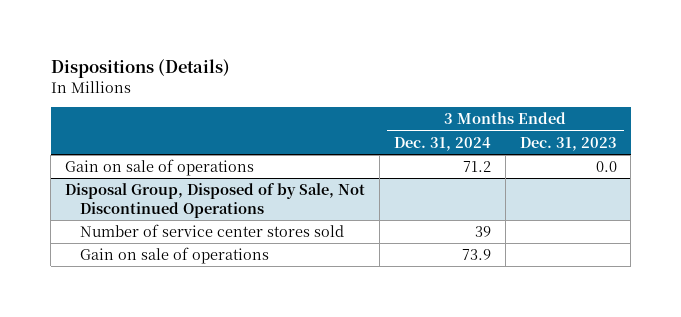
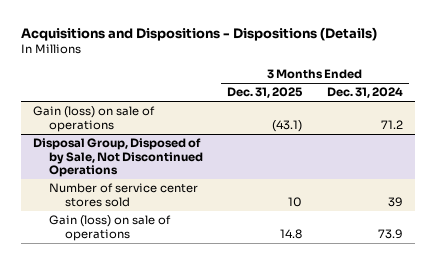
- Dispositions (Details)
+ Acquisitions and Dispositions - Dispositions (Details)
- | 3 Months Ended Dec. 31, 2024 | 3 Months Ended Dec. 31, 2023
+ | 3 Months Ended Dec. 31, 2025 | 3 Months Ended Dec. 31, 2024
- Gain on sale of operations | 71.2 | 0.0
+ Gain (loss) on sale of operations | (43.1) | 71.2
@ Disposal Group, Disposed of by Sale, Not Discontinued Operations
- Gain on sale of operations | 73.9 |
+ Gain (loss) on sale of operations | 14.8 | 73.9

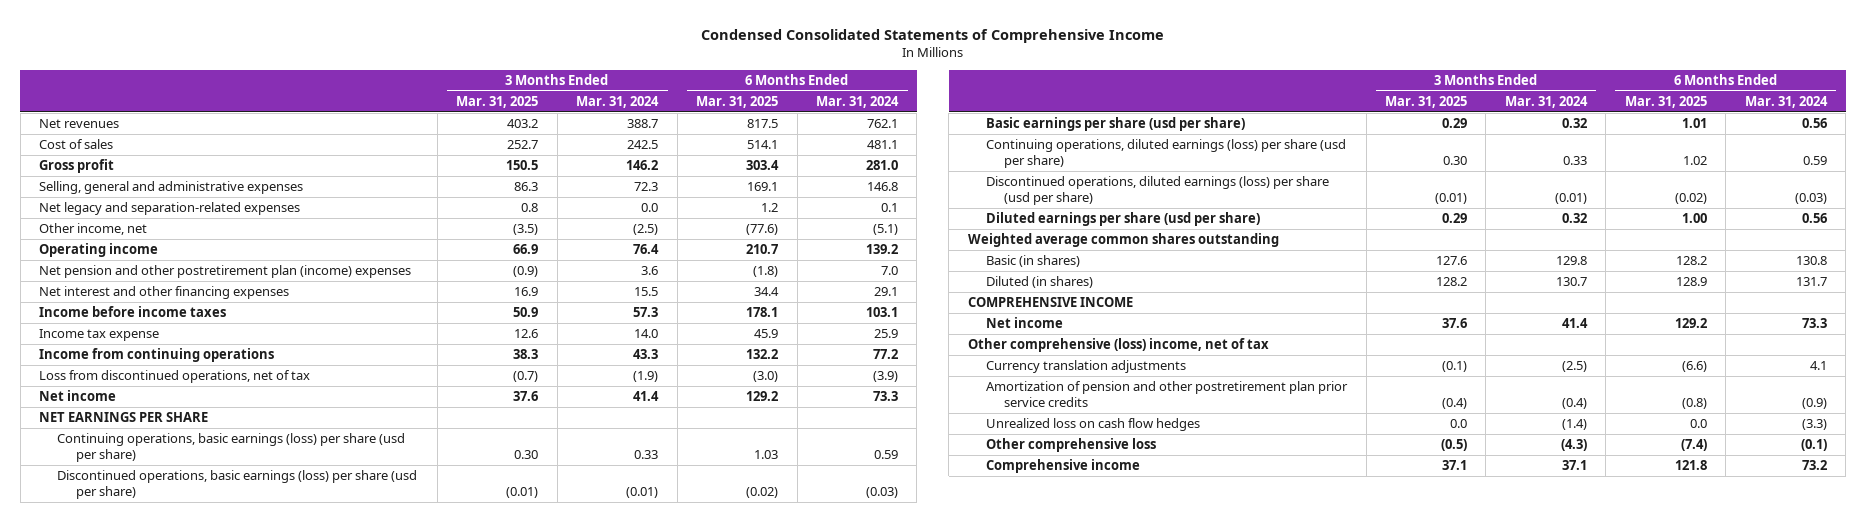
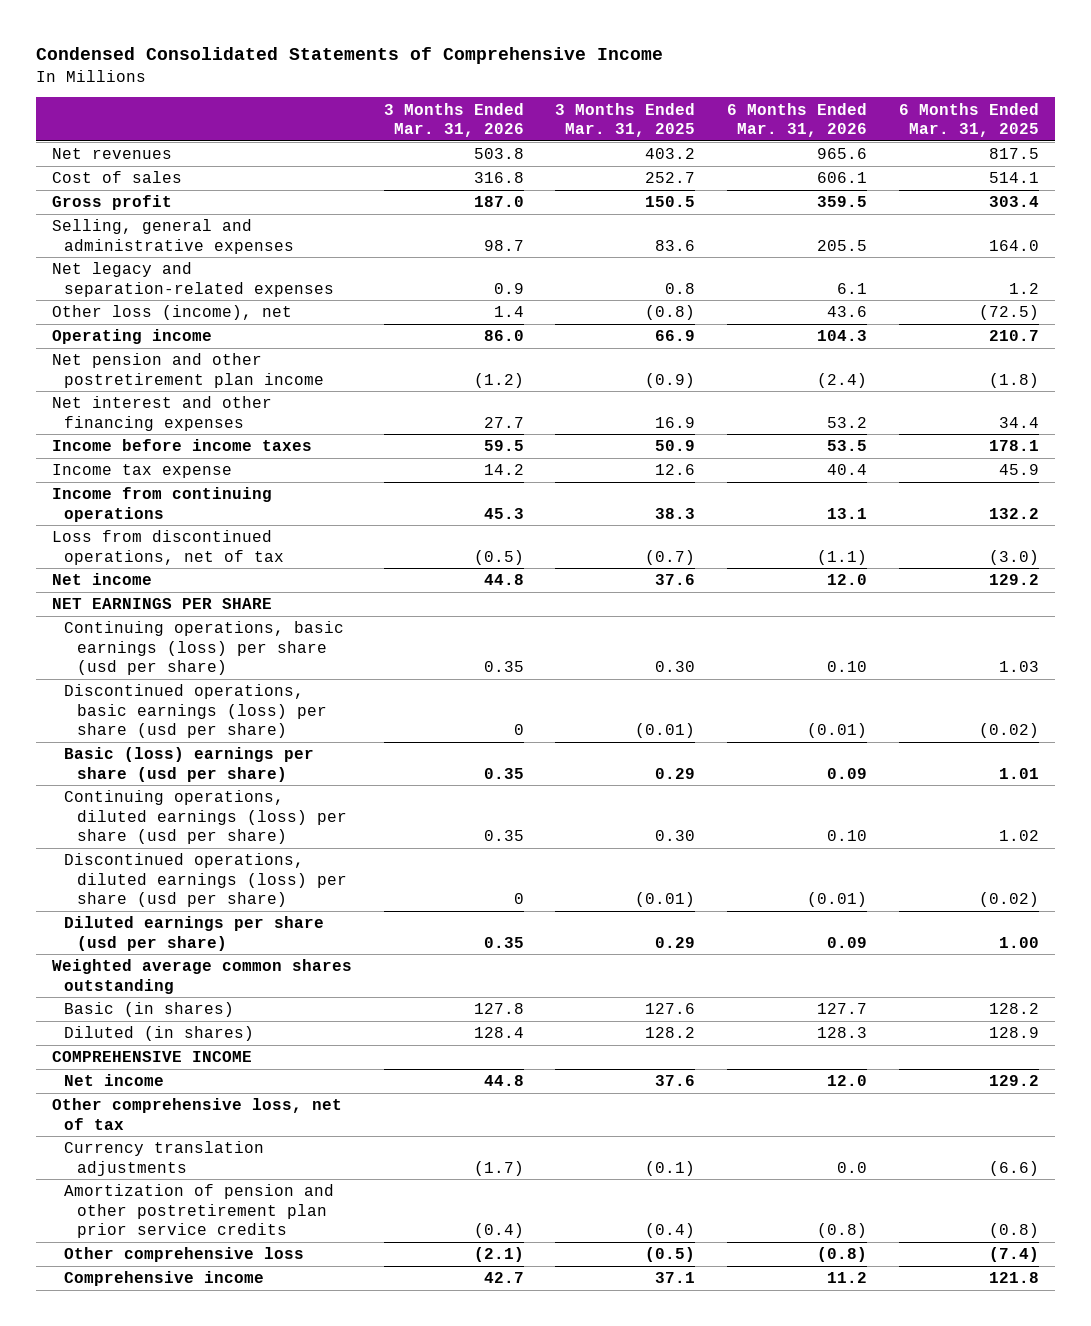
- | 3 Months Ended Mar. 31, 2025 | 3 Months Ended Mar. 31, 2024 | 6 Months Ended Mar. 31, 2025 | 6 Months Ended Mar. 31, 2024
+ | 3 Months Ended Mar. 31, 2026 | 3 Months Ended Mar. 31, 2025 | 6 Months Ended Mar. 31, 2026 | 6 Months Ended Mar. 31, 2025
- Selling, general and administrative expenses | 86.3 | 72.3 | 169.1 | 146.8
+ Selling, general and administrative expenses | 98.7 | 83.6 | 205.5 | 164.0
- Other income, net | (3.5) | (2.5) | (77.6) | (5.1)
+ Other loss (income), net | 1.4 | (0.8) | 43.6 | (72.5)
- Net pension and other postretirement plan (income) expenses | (0.9) | 3.6 | (1.8) | 7.0
+ Net pension and other postretirement plan income | (1.2) | (0.9) | (2.4) | (1.8)
- Basic earnings per share (usd per share) | 0.29 | 0.32 | 1.01 | 0.56
+ Basic (loss) earnings per share (usd per share) | 0.35 | 0.29 | 0.09 | 1.01
- Other comprehensive (loss) income, net of tax
+ Other comprehensive loss, net of tax
- Unrealized loss on cash flow hedges | 0.0 | (1.4) | 0.0 | (3.3)

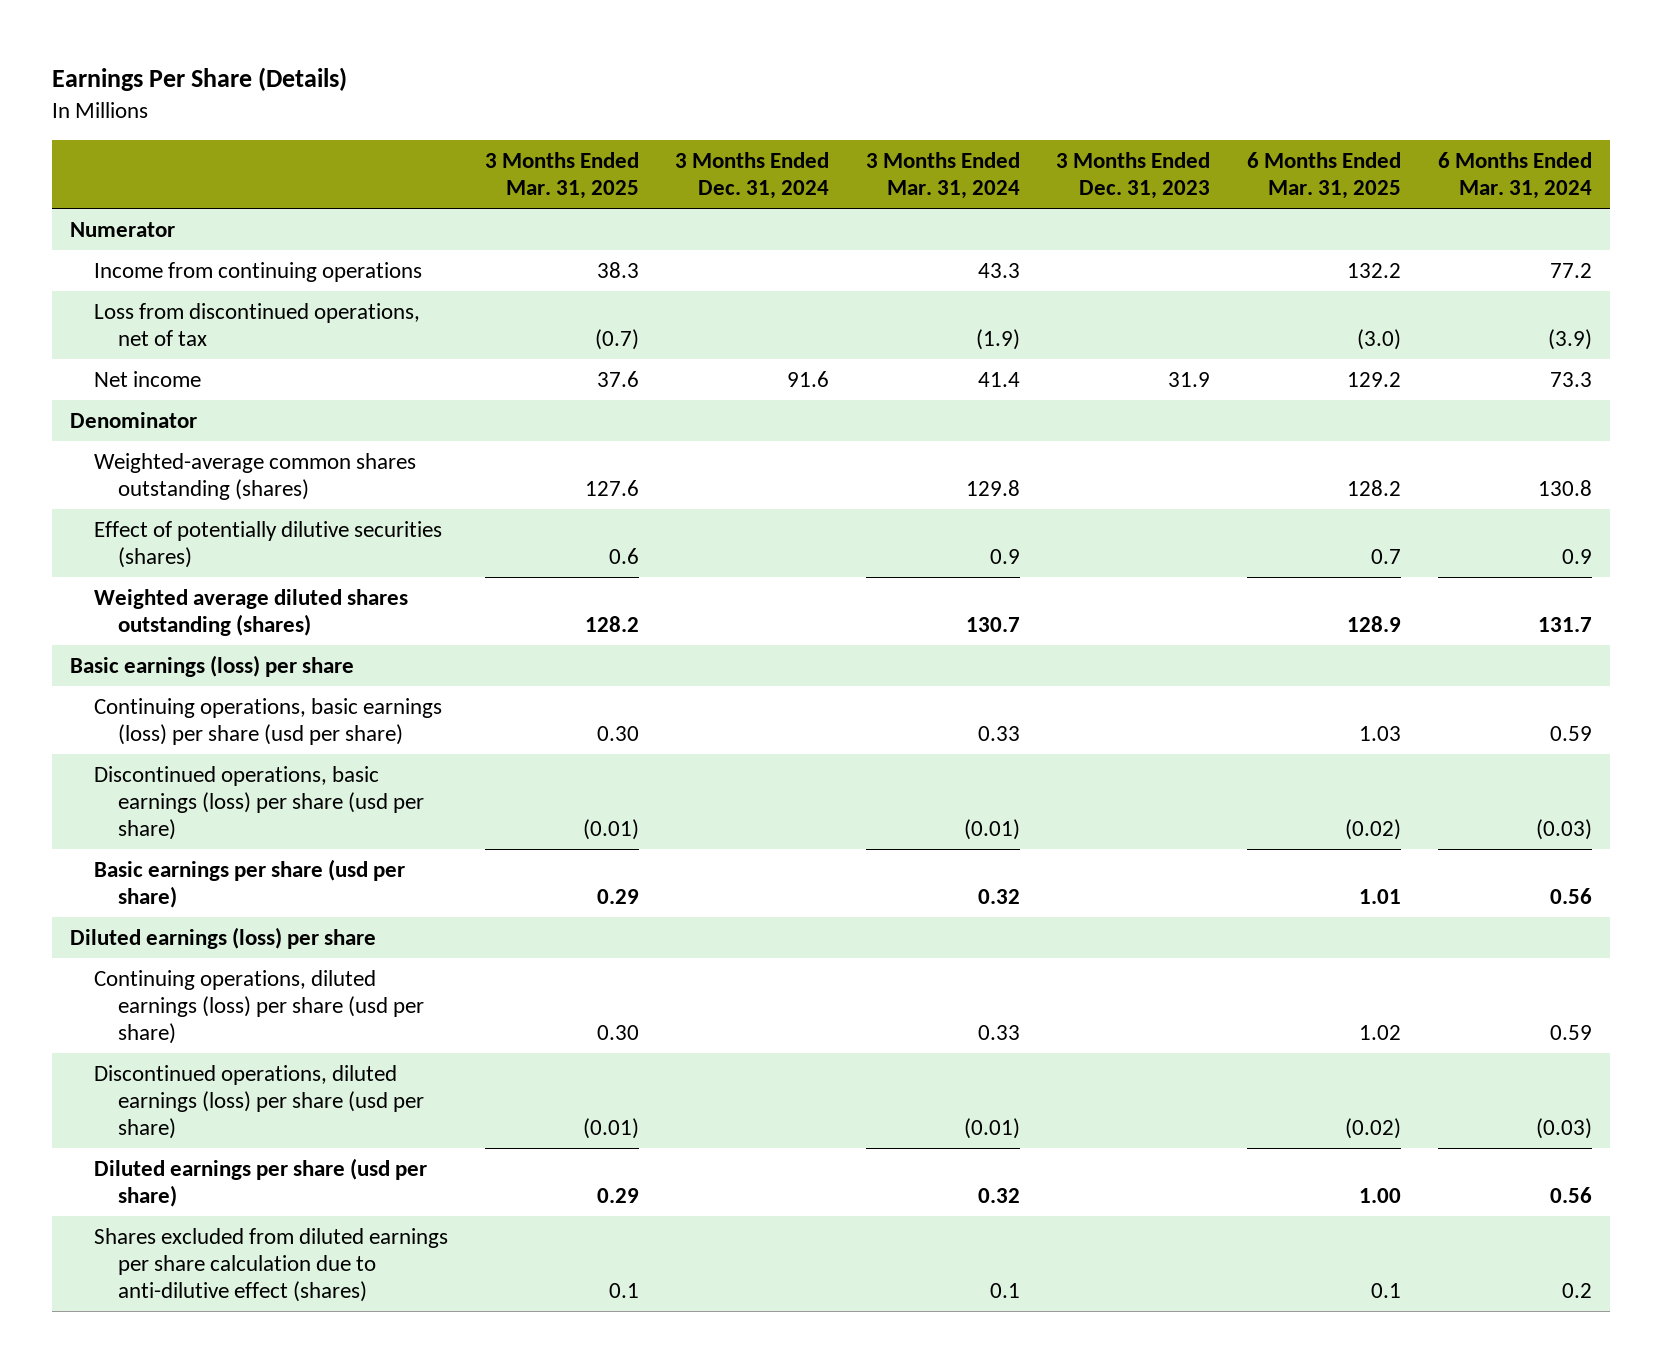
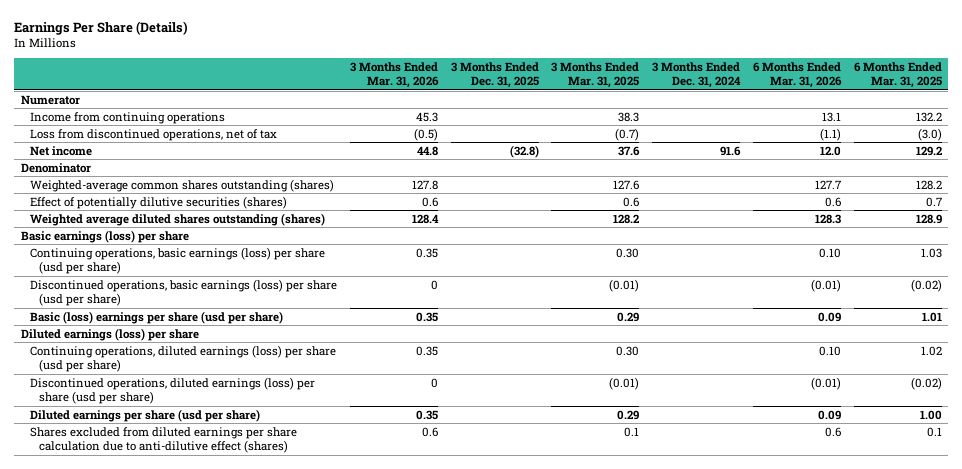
- | 3 Months Ended Mar. 31, 2025 | 3 Months Ended Dec. 31, 2024 | 3 Months Ended Mar. 31, 2024 | 3 Months Ended Dec. 31, 2023 | 6 Months Ended Mar. 31, 2025 | 6 Months Ended Mar. 31, 2024
+ | 3 Months Ended Mar. 31, 2026 | 3 Months Ended Dec. 31, 2025 | 3 Months Ended Mar. 31, 2025 | 3 Months Ended Dec. 31, 2024 | 6 Months Ended Mar. 31, 2026 | 6 Months Ended Mar. 31, 2025
- Basic earnings per share (usd per share) | 0.29 | | 0.32 | | 1.01 | 0.56
+ Basic (loss) earnings per share (usd per share) | 0.35 | | 0.29 | | 0.09 | 1.01

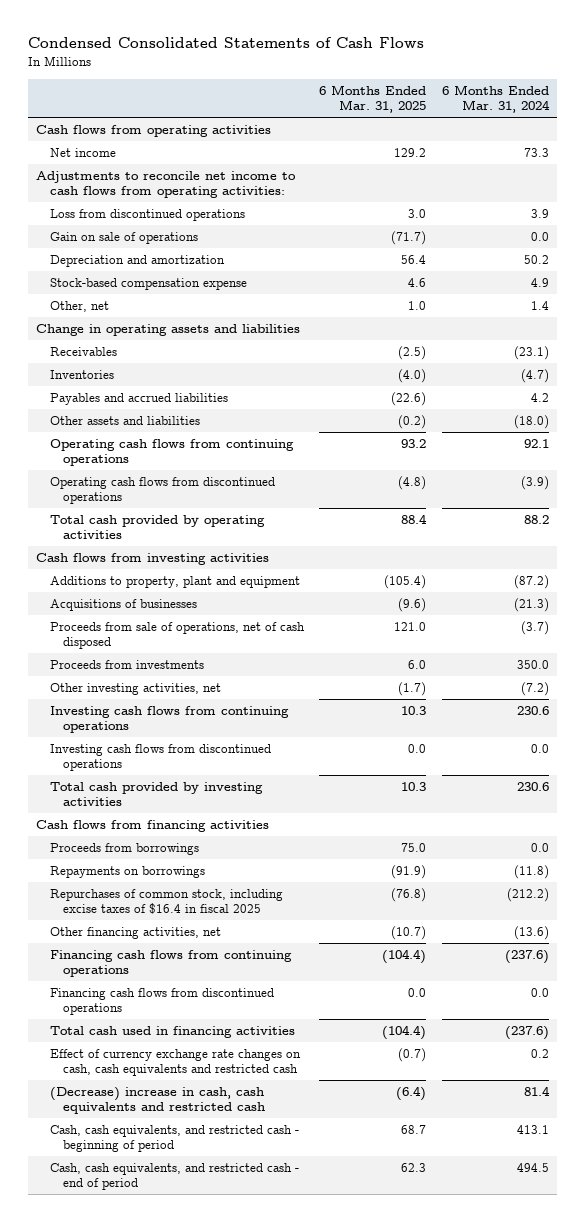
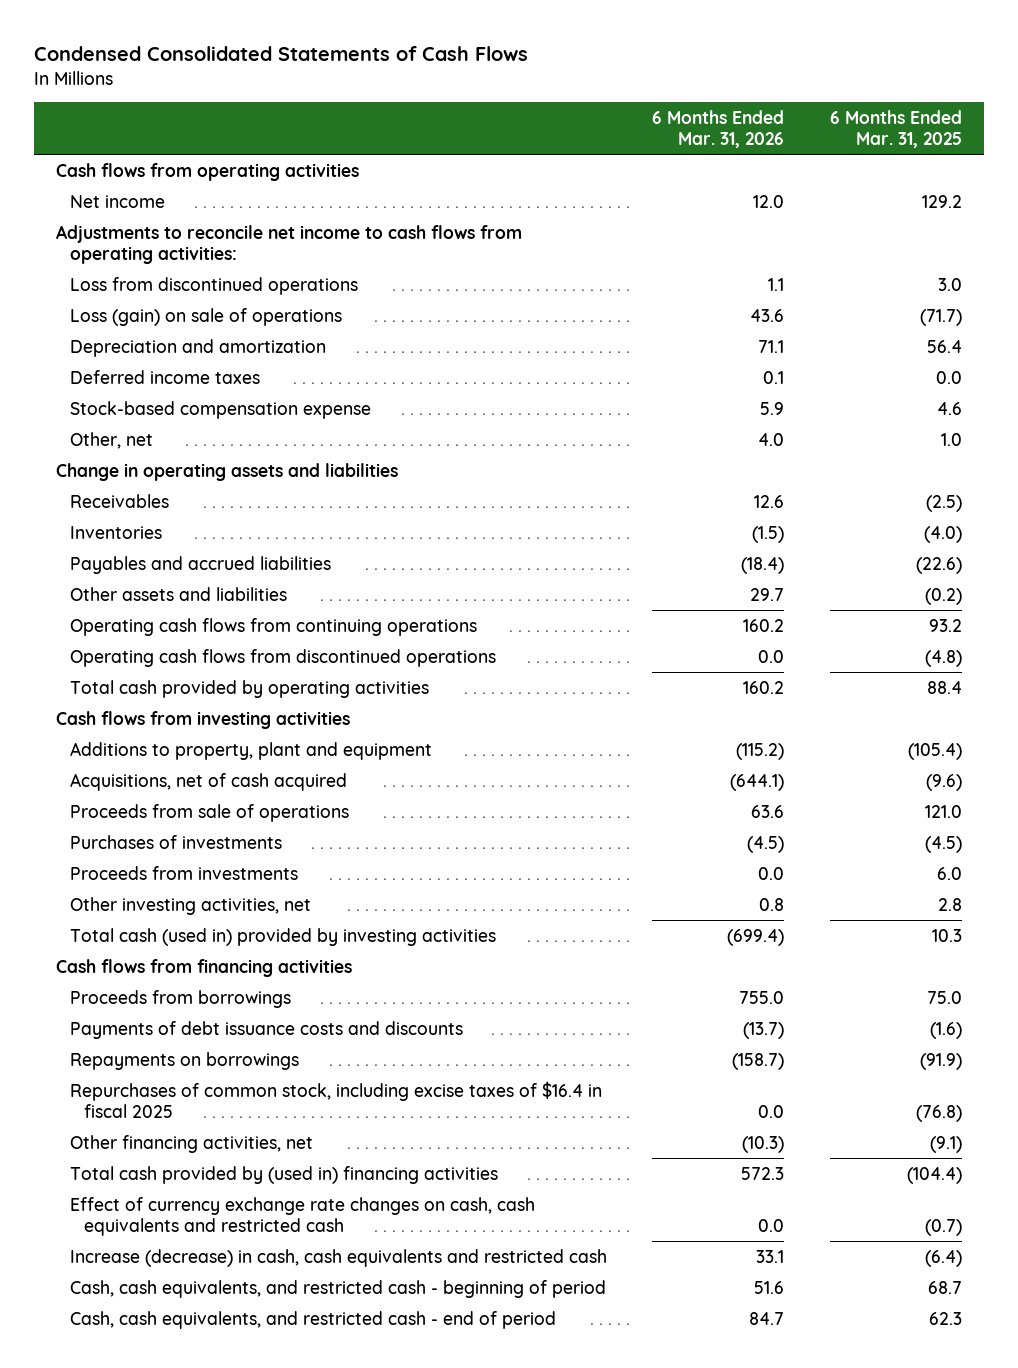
- | 6 Months Ended Mar. 31, 2025 | 6 Months Ended Mar. 31, 2024
+ | 6 Months Ended Mar. 31, 2026 | 6 Months Ended Mar. 31, 2025
- Gain on sale of operations | (71.7) | 0.0
+ Loss (gain) on sale of operations | 43.6 | (71.7)
+ Deferred income taxes | 0.1 | 0.0
- Acquisitions of businesses | (9.6) | (21.3)
- Proceeds from sale of operations, net of cash disposed | 121.0 | (3.7)
+ Acquisitions, net of cash acquired | (644.1) | (9.6)
+ Proceeds from sale of operations | 63.6 | 121.0
+ Purchases of investments | (4.5) | (4.5)
- Other investing activities, net | (1.7) | (7.2)
- Investing cash flows from continuing operations | 10.3 | 230.6
- Investing cash flows from discontinued operations | 0.0 | 0.0
- Total cash provided by investing activities | 10.3 | 230.6
+ Other investing activities, net | 0.8 | 2.8
+ Total cash (used in) provided by investing activities | (699.4) | 10.3
+ Payments of debt issuance costs and discounts | (13.7) | (1.6)
- Other financing activities, net | (10.7) | (13.6)
- Financing cash flows from continuing operations | (104.4) | (237.6)
- Financing cash flows from discontinued operations | 0.0 | 0.0
- Total cash used in financing activities | (104.4) | (237.6)
+ Other financing activities, net | (10.3) | (9.1)
+ Total cash provided by (used in) financing activities | 572.3 | (104.4)
- (Decrease) increase in cash, cash equivalents and restricted cash | (6.4) | 81.4
+ Increase (decrease) in cash, cash equivalents and restricted cash | 33.1 | (6.4)

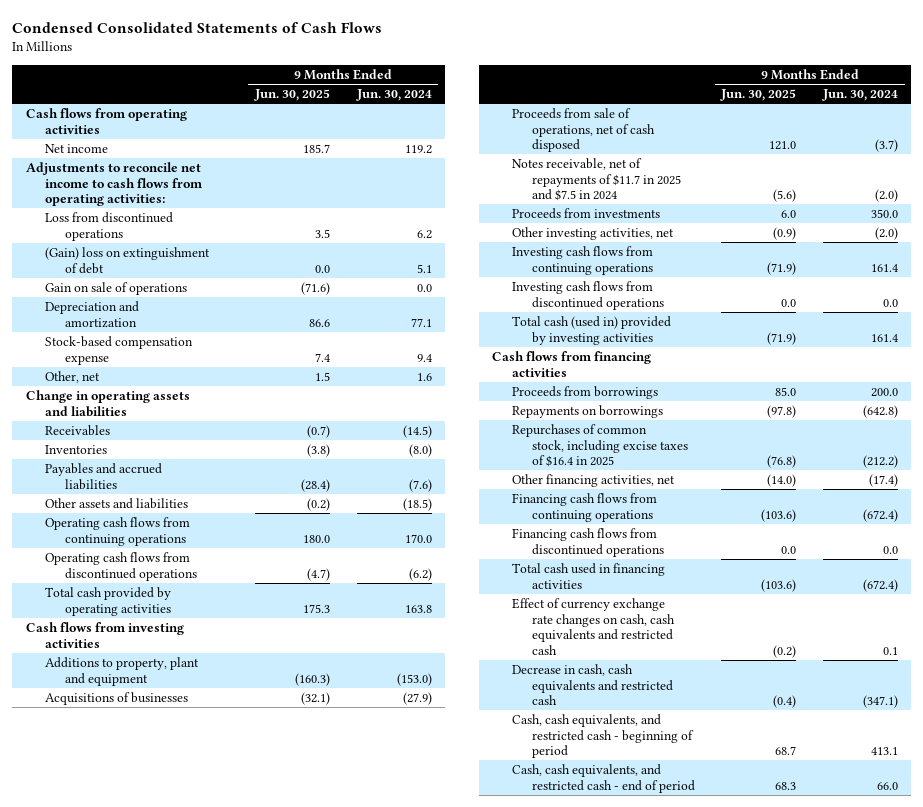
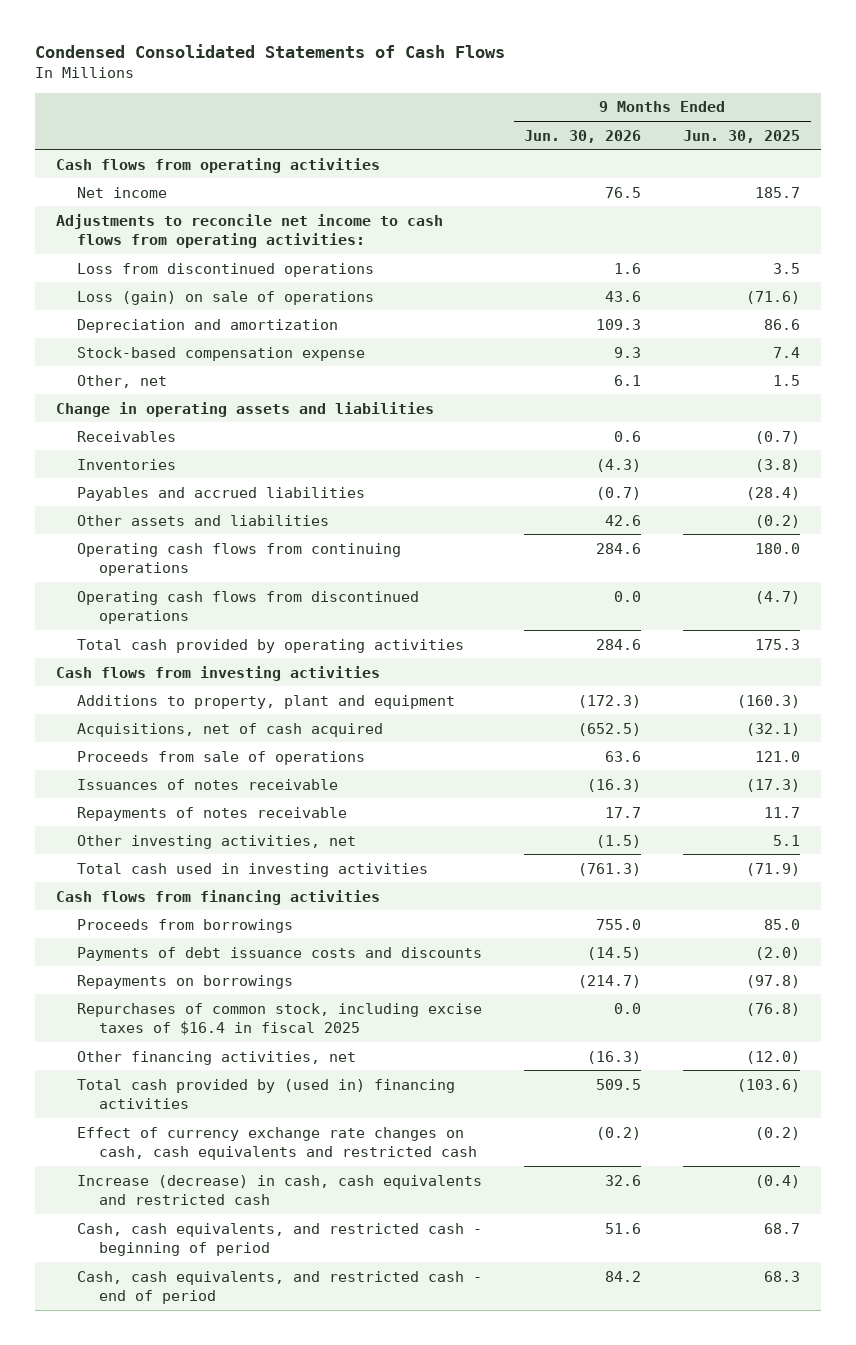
- | 9 Months Ended Jun. 30, 2025 | 9 Months Ended Jun. 30, 2024
+ | 9 Months Ended Jun. 30, 2026 | 9 Months Ended Jun. 30, 2025
- (Gain) loss on extinguishment of debt | 0.0 | 5.1
- Gain on sale of operations | (71.6) | 0.0
+ Loss (gain) on sale of operations | 43.6 | (71.6)
- Acquisitions of businesses | (32.1) | (27.9)
- Proceeds from sale of operations, net of cash disposed | 121.0 | (3.7)
- Notes receivable, net of repayments of $11.7 in 2025 and $7.5 in 2024 | (5.6) | (2.0)
- Proceeds from investments | 6.0 | 350.0
- Other investing activities, net | (0.9) | (2.0)
- Investing cash flows from continuing operations | (71.9) | 161.4
- Investing cash flows from discontinued operations | 0.0 | 0.0
- Total cash (used in) provided by investing activities | (71.9) | 161.4
+ Acquisitions, net of cash acquired | (652.5) | (32.1)
+ Proceeds from sale of operations | 63.6 | 121.0
+ Issuances of notes receivable | (16.3) | (17.3)
+ Repayments of notes receivable | 17.7 | 11.7
+ Other investing activities, net | (1.5) | 5.1
+ Total cash used in investing activities | (761.3) | (71.9)
+ Payments of debt issuance costs and discounts | (14.5) | (2.0)
- Repurchases of common stock, including excise taxes of $16.4 in 2025 | (76.8) | (212.2)
- Other financing activities, net | (14.0) | (17.4)
- Financing cash flows from continuing operations | (103.6) | (672.4)
- Financing cash flows from discontinued operations | 0.0 | 0.0
- Total cash used in financing activities | (103.6) | (672.4)
+ Repurchases of common stock, including excise taxes of $16.4 in fiscal 2025 | 0.0 | (76.8)
+ Other financing activities, net | (16.3) | (12.0)
+ Total cash provided by (used in) financing activities | 509.5 | (103.6)
- Decrease in cash, cash equivalents and restricted cash | (0.4) | (347.1)
+ Increase (decrease) in cash, cash equivalents and restricted cash | 32.6 | (0.4)

